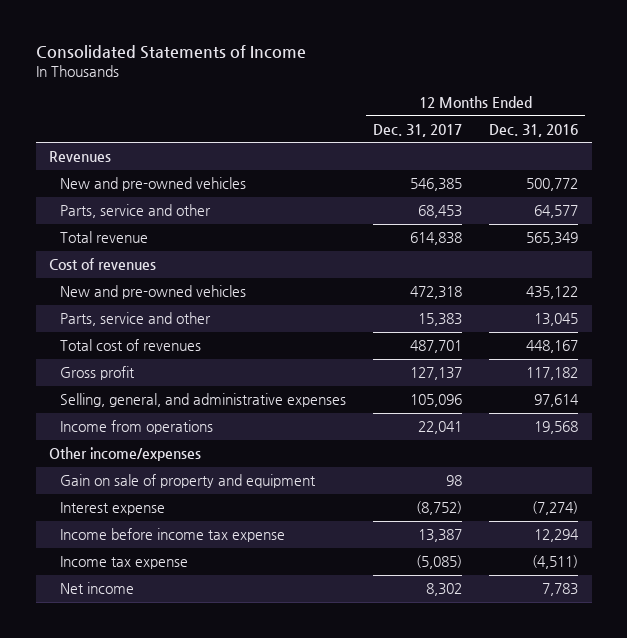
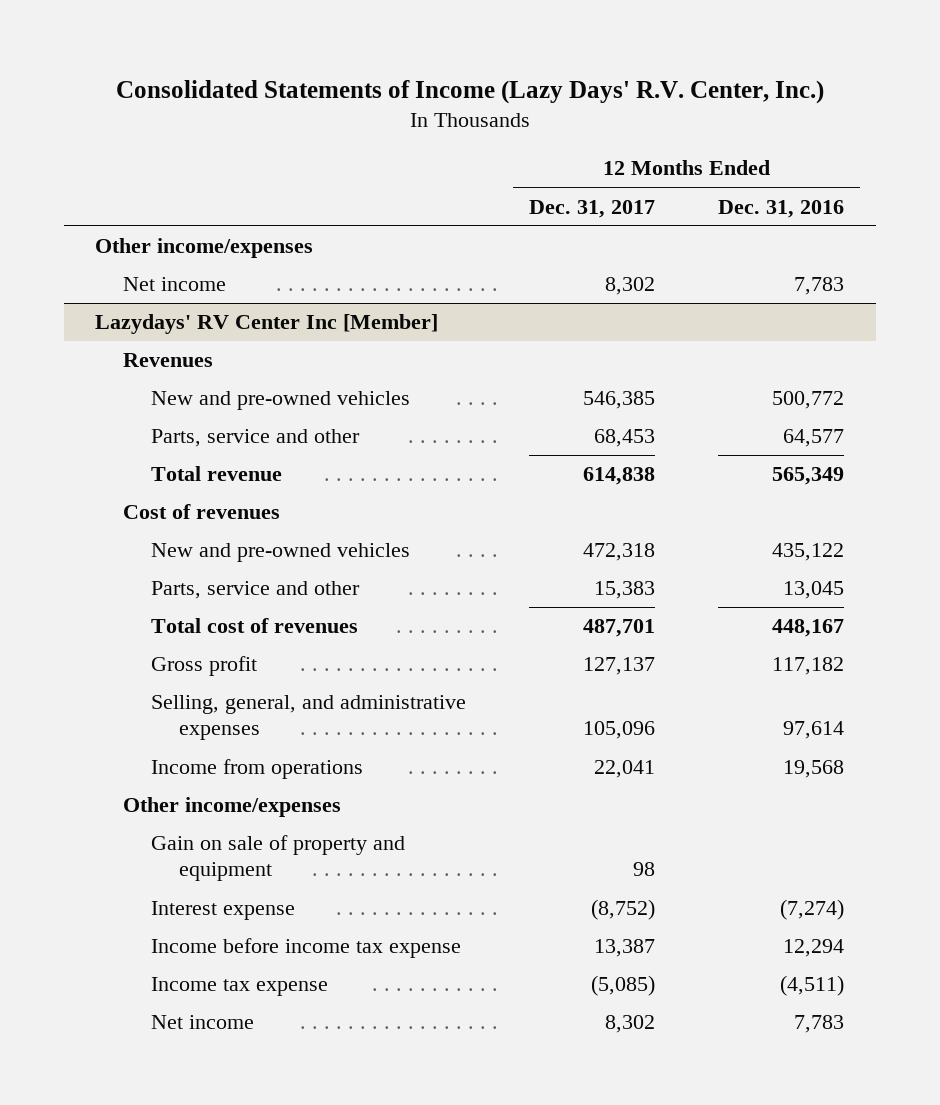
- Consolidated Statements of Income
+ Consolidated Statements of Income (Lazy Days' R.V. Center, Inc.)
+ Other income/expenses
+ Net income | 8,302 | 7,783
+ Lazydays' RV Center Inc [Member]

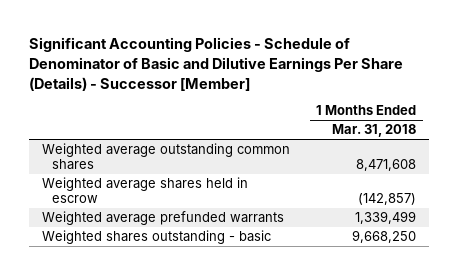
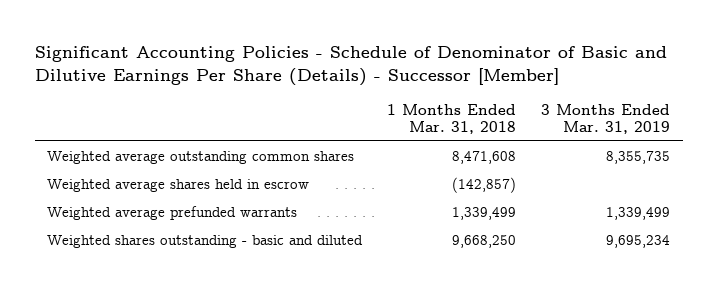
- | 1 Months Ended Mar. 31, 2018
+ | 1 Months Ended Mar. 31, 2018 | 3 Months Ended Mar. 31, 2019
- Weighted shares outstanding - basic | 9,668,250
+ Weighted shares outstanding - basic and diluted | 9,668,250 | 9,695,234

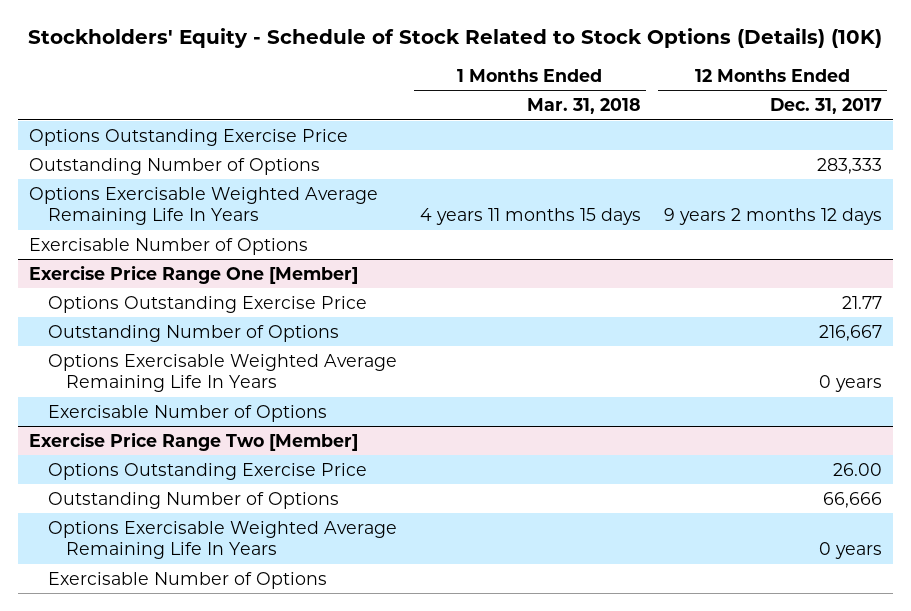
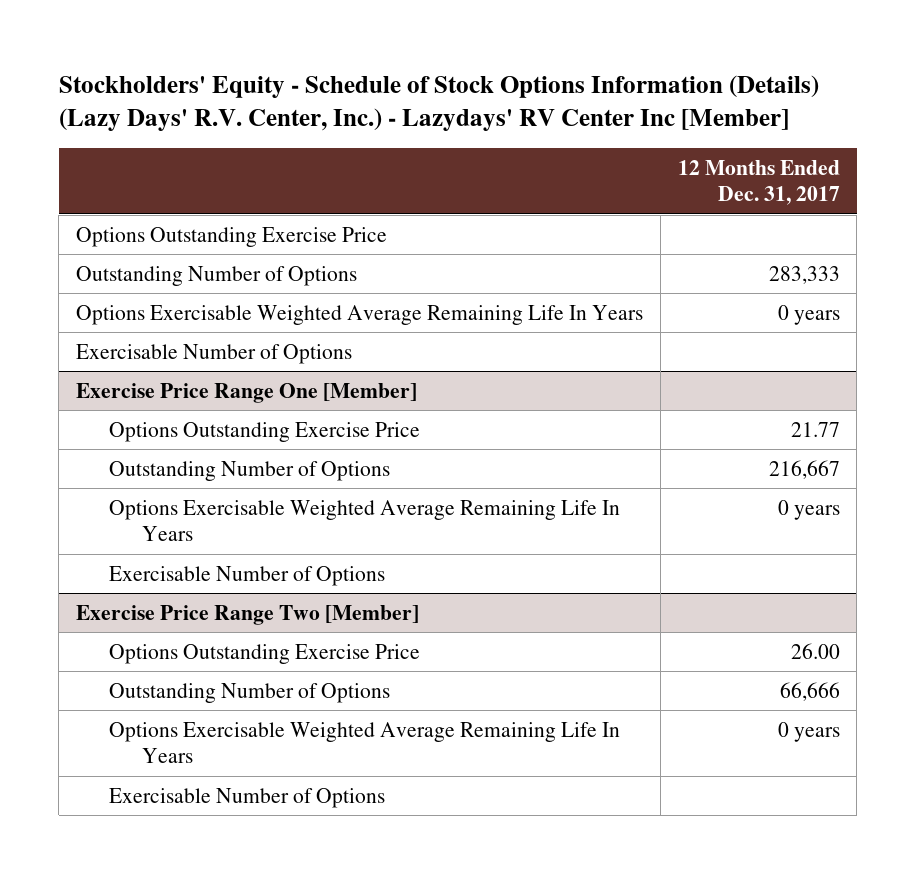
- Stockholders' Equity - Schedule of Stock Related to Stock Options (Details) (10K)
+ Stockholders' Equity - Schedule of Stock Options Information (Details) (Lazy Days' R.V. Center, Inc.) - Lazydays' RV Center Inc [Member]
- | 1 Months Ended Mar. 31, 2018 | 12 Months Ended Dec. 31, 2017
+ | 12 Months Ended Dec. 31, 2017
- Options Exercisable Weighted Average Remaining Life In Years | 4 years 11 months 15 days | 9 years 2 months 12 days
+ Options Exercisable Weighted Average Remaining Life In Years | 0 years

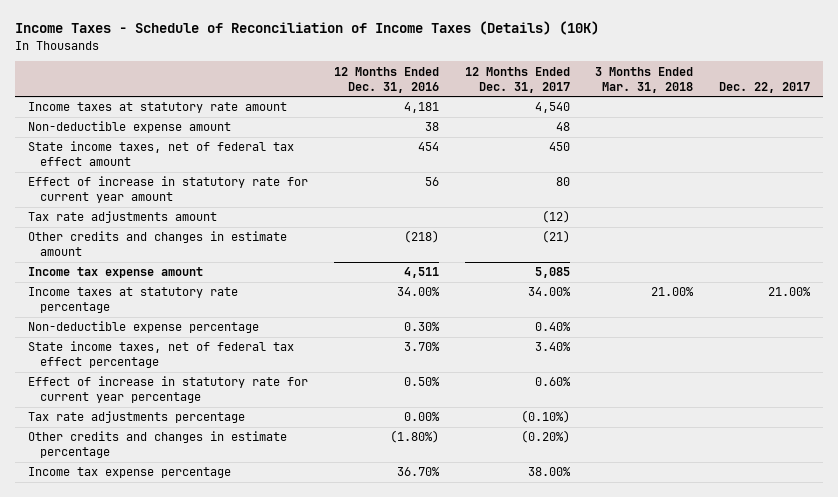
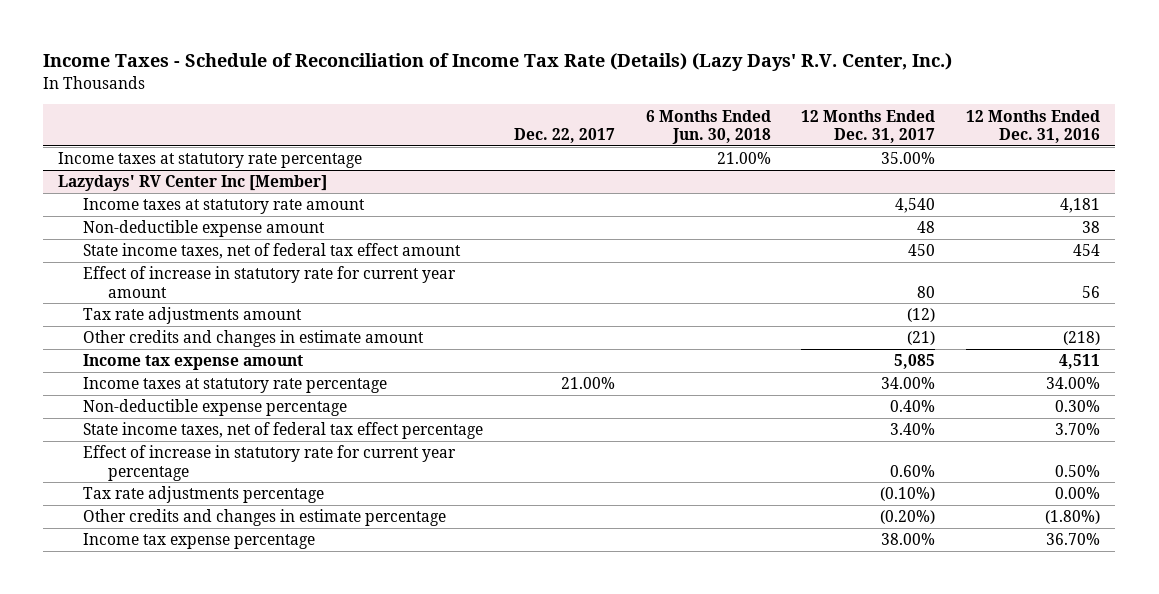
- Income Taxes - Schedule of Reconciliation of Income Taxes (Details) (10K)
+ Income Taxes - Schedule of Reconciliation of Income Tax Rate (Details) (Lazy Days' R.V. Center, Inc.)
- | 12 Months Ended Dec. 31, 2016 | 12 Months Ended Dec. 31, 2017 | 3 Months Ended Mar. 31, 2018 | Dec. 22, 2017
+ | Dec. 22, 2017 | 6 Months Ended Jun. 30, 2018 | 12 Months Ended Dec. 31, 2017 | 12 Months Ended Dec. 31, 2016
+ Income taxes at statutory rate percentage | | 21.00% | 35.00% |
+ Lazydays' RV Center Inc [Member]

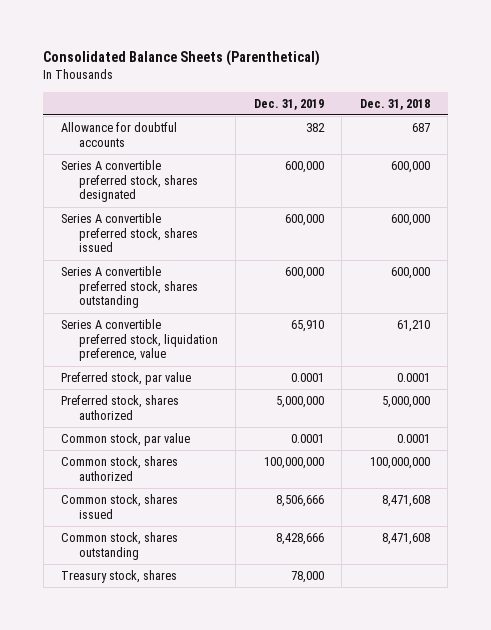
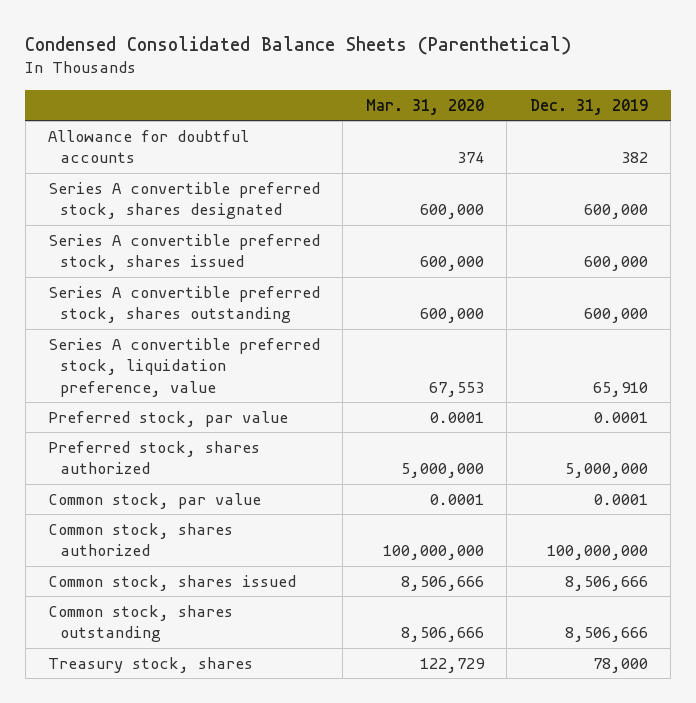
- Consolidated Balance Sheets (Parenthetical)
+ Condensed Consolidated Balance Sheets (Parenthetical)
- | Dec. 31, 2019 | Dec. 31, 2018
+ | Mar. 31, 2020 | Dec. 31, 2019
- Common stock, shares outstanding | 8,428,666 | 8,471,608
+ Common stock, shares outstanding | 8,506,666 | 8,506,666

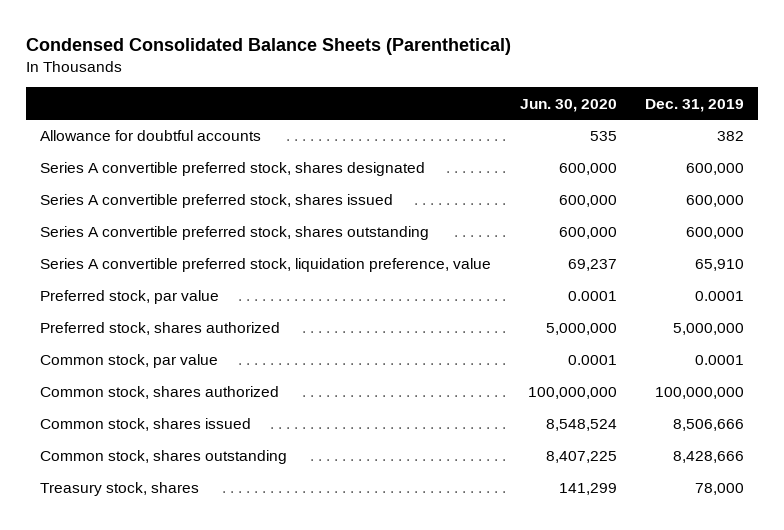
- | Mar. 31, 2020 | Dec. 31, 2019
+ | Jun. 30, 2020 | Dec. 31, 2019
- Common stock, shares outstanding | 8,506,666 | 8,506,666
+ Common stock, shares outstanding | 8,407,225 | 8,428,666

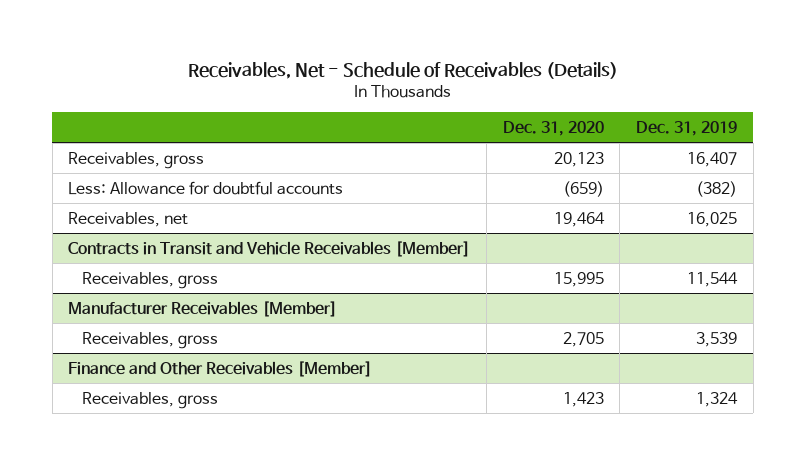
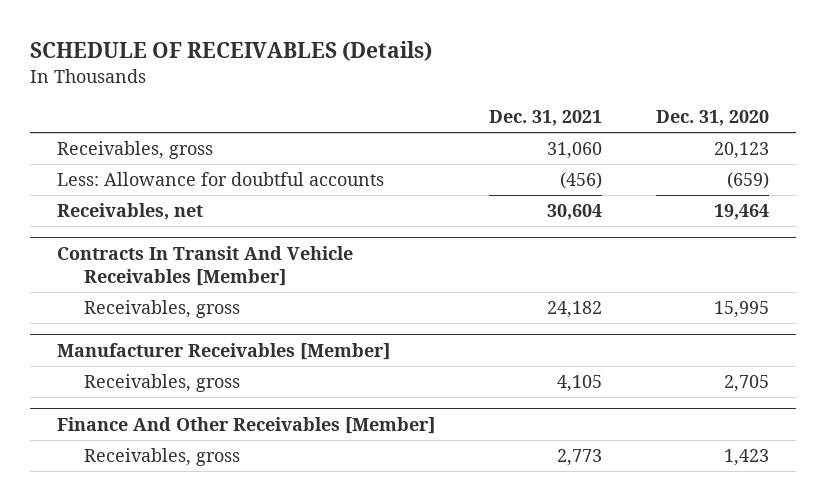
- Receivables, Net - Schedule of Receivables (Details)
+ SCHEDULE OF RECEIVABLES (Details)
- | Dec. 31, 2020 | Dec. 31, 2019
+ | Dec. 31, 2021 | Dec. 31, 2020
- Contracts in Transit and Vehicle Receivables [Member]
+ Contracts In Transit And Vehicle Receivables [Member]
- Finance and Other Receivables [Member]
+ Finance And Other Receivables [Member]

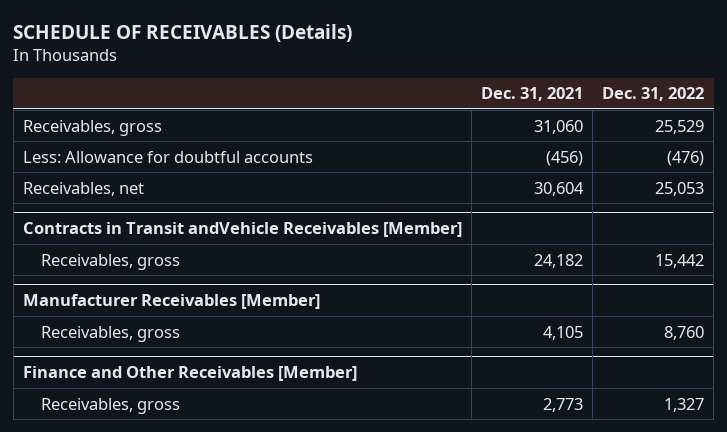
- | Dec. 31, 2021 | Dec. 31, 2020
+ | Dec. 31, 2021 | Dec. 31, 2022
- Contracts In Transit And Vehicle Receivables [Member]
+ Contracts in Transit andVehicle Receivables [Member]
- Finance And Other Receivables [Member]
+ Finance and Other Receivables [Member]

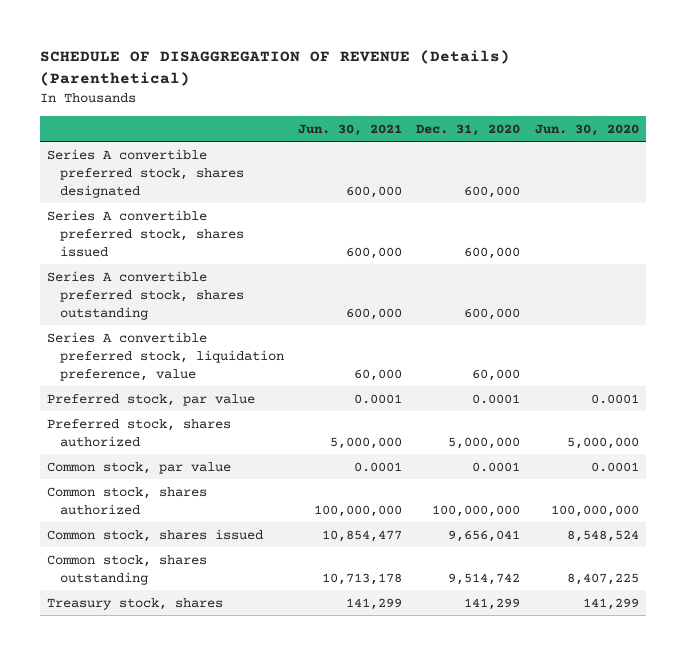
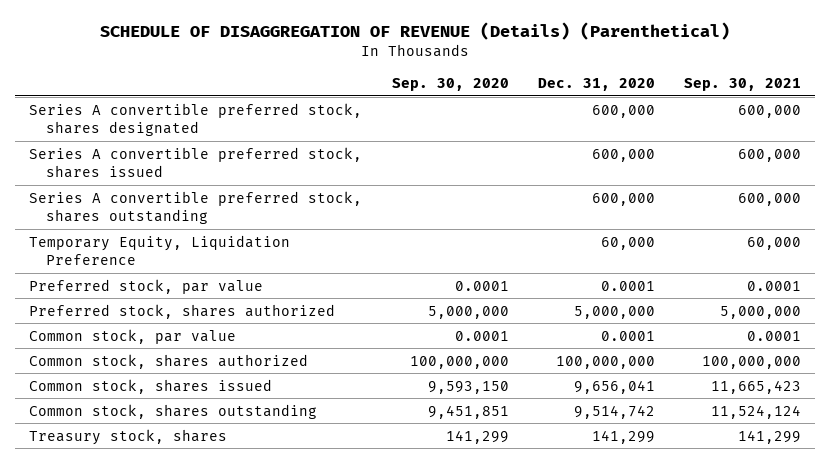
- | Jun. 30, 2021 | Dec. 31, 2020 | Jun. 30, 2020
+ | Sep. 30, 2020 | Dec. 31, 2020 | Sep. 30, 2021
- Series A convertible preferred stock, liquidation preference, value | 60,000 | 60,000 |
+ Temporary Equity, Liquidation Preference | | 60,000 | 60,000

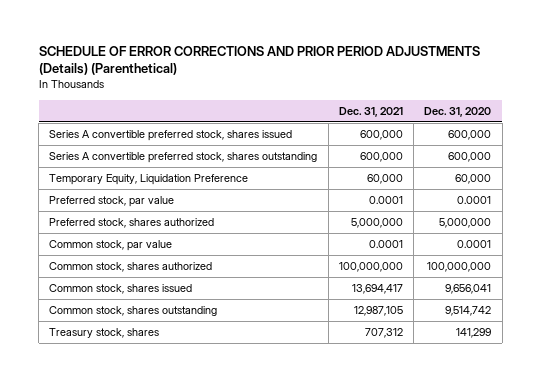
- SCHEDULE OF DISAGGREGATION OF REVENUE (Details) (Parenthetical)
+ SCHEDULE OF ERROR CORRECTIONS AND PRIOR PERIOD ADJUSTMENTS (Details) (Parenthetical)
- | Sep. 30, 2020 | Dec. 31, 2020 | Sep. 30, 2021
+ | Dec. 31, 2021 | Dec. 31, 2020
- Series A convertible preferred stock, shares designated | | 600,000 | 600,000

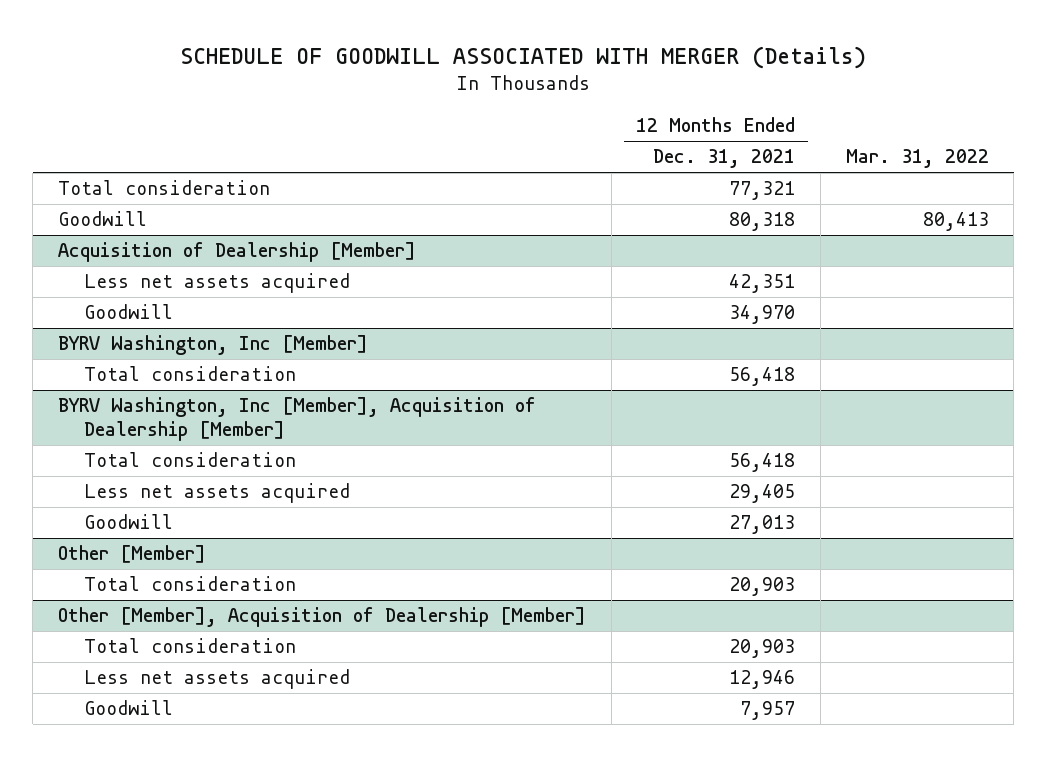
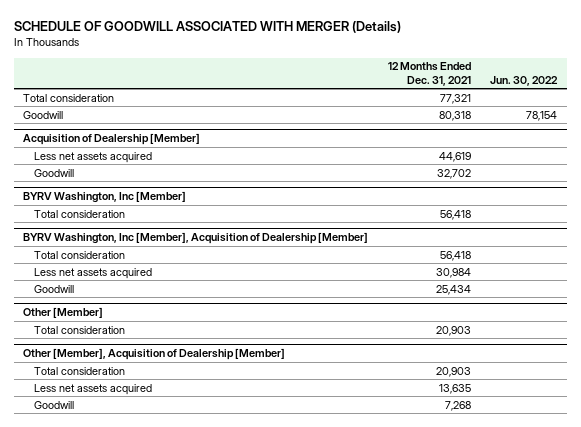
- | 12 Months Ended Dec. 31, 2021 | Mar. 31, 2022
+ | 12 Months Ended Dec. 31, 2021 | Jun. 30, 2022
@ Acquisition of Dealership [Member]
- Less net assets acquired | 42,351 |
- Goodwill | 34,970 |
+ Less net assets acquired | 44,619 |
+ Goodwill | 32,702 |
@ BYRV Washington, Inc [Member], Acquisition of Dealership [Member]
- Less net assets acquired | 29,405 |
- Goodwill | 27,013 |
+ Less net assets acquired | 30,984 |
+ Goodwill | 25,434 |
@ Other [Member], Acquisition of Dealership [Member]
- Less net assets acquired | 12,946 |
- Goodwill | 7,957 |
+ Less net assets acquired | 13,635 |
+ Goodwill | 7,268 |

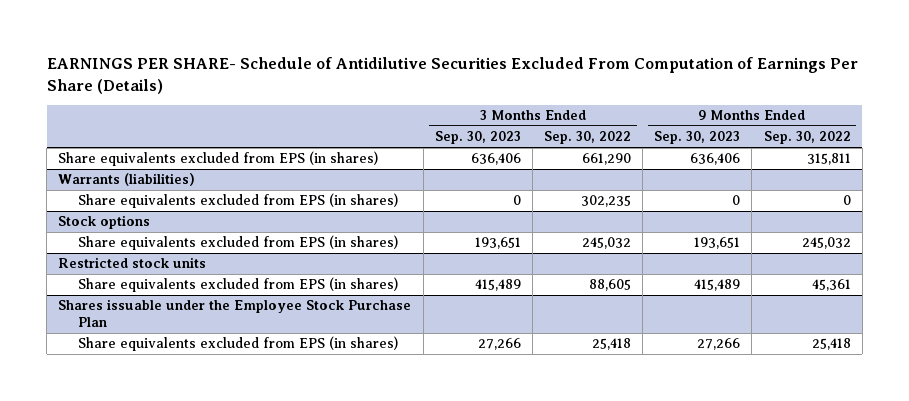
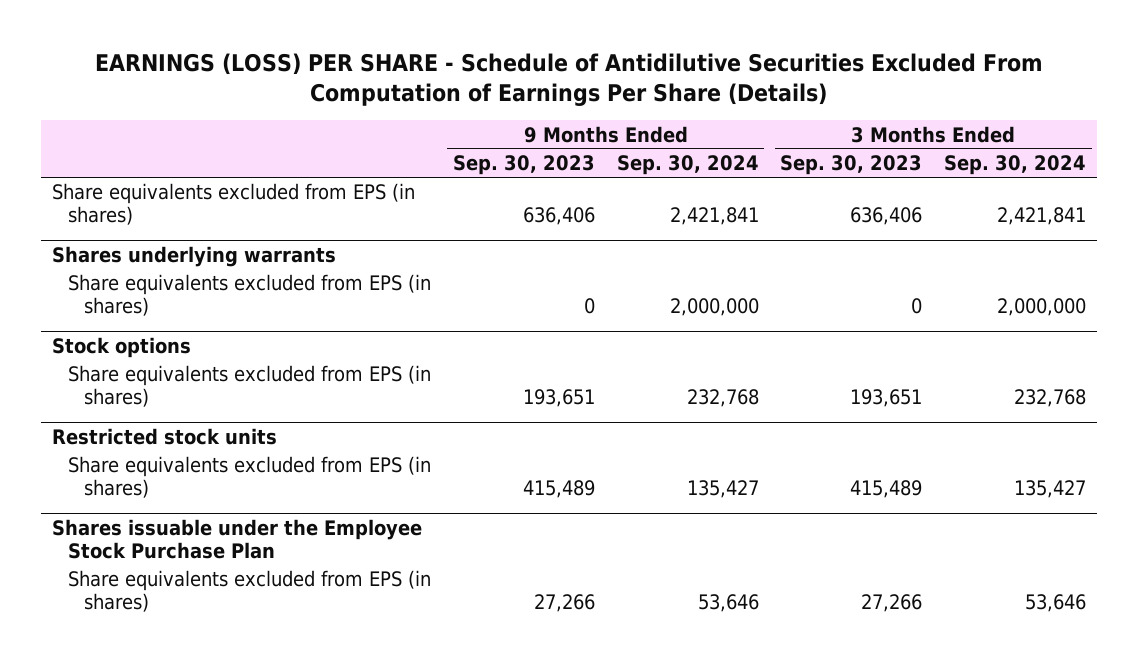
- EARNINGS PER SHARE- Schedule of Antidilutive Securities Excluded From Computation of Earnings Per Share (Details)
+ EARNINGS (LOSS) PER SHARE - Schedule of Antidilutive Securities Excluded From Computation of Earnings Per Share (Details)
- | 3 Months Ended Sep. 30, 2023 | 3 Months Ended Sep. 30, 2022 | 9 Months Ended Sep. 30, 2023 | 9 Months Ended Sep. 30, 2022
+ | 9 Months Ended Sep. 30, 2023 | 9 Months Ended Sep. 30, 2024 | 3 Months Ended Sep. 30, 2023 | 3 Months Ended Sep. 30, 2024
- Warrants (liabilities)
+ Shares underlying warrants

